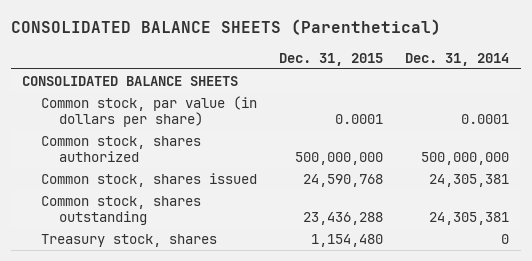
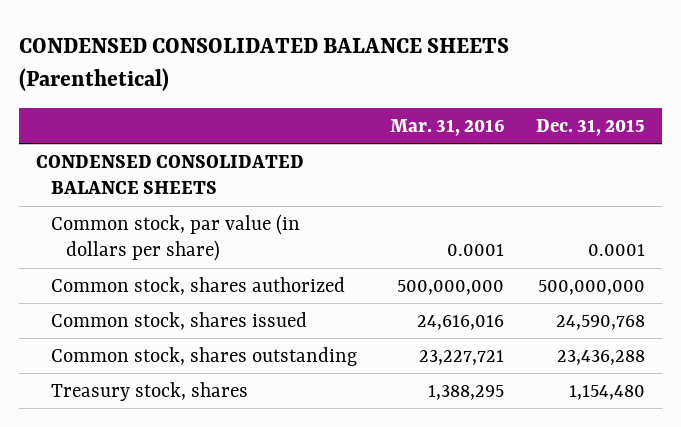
- CONSOLIDATED BALANCE SHEETS (Parenthetical)
+ CONDENSED CONSOLIDATED BALANCE SHEETS (Parenthetical)
- | Dec. 31, 2015 | Dec. 31, 2014
+ | Mar. 31, 2016 | Dec. 31, 2015
- CONSOLIDATED BALANCE SHEETS
+ CONDENSED CONSOLIDATED BALANCE SHEETS

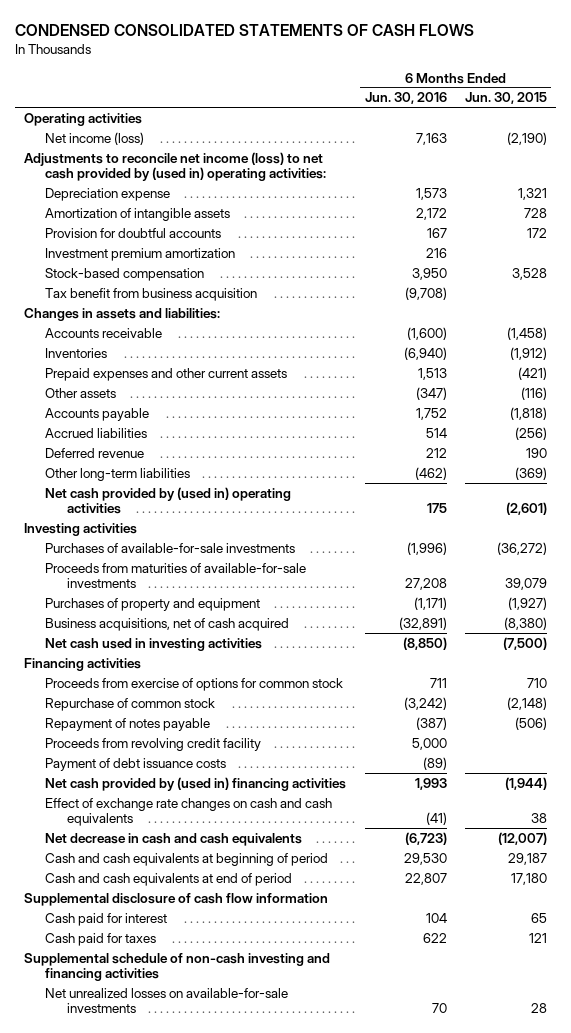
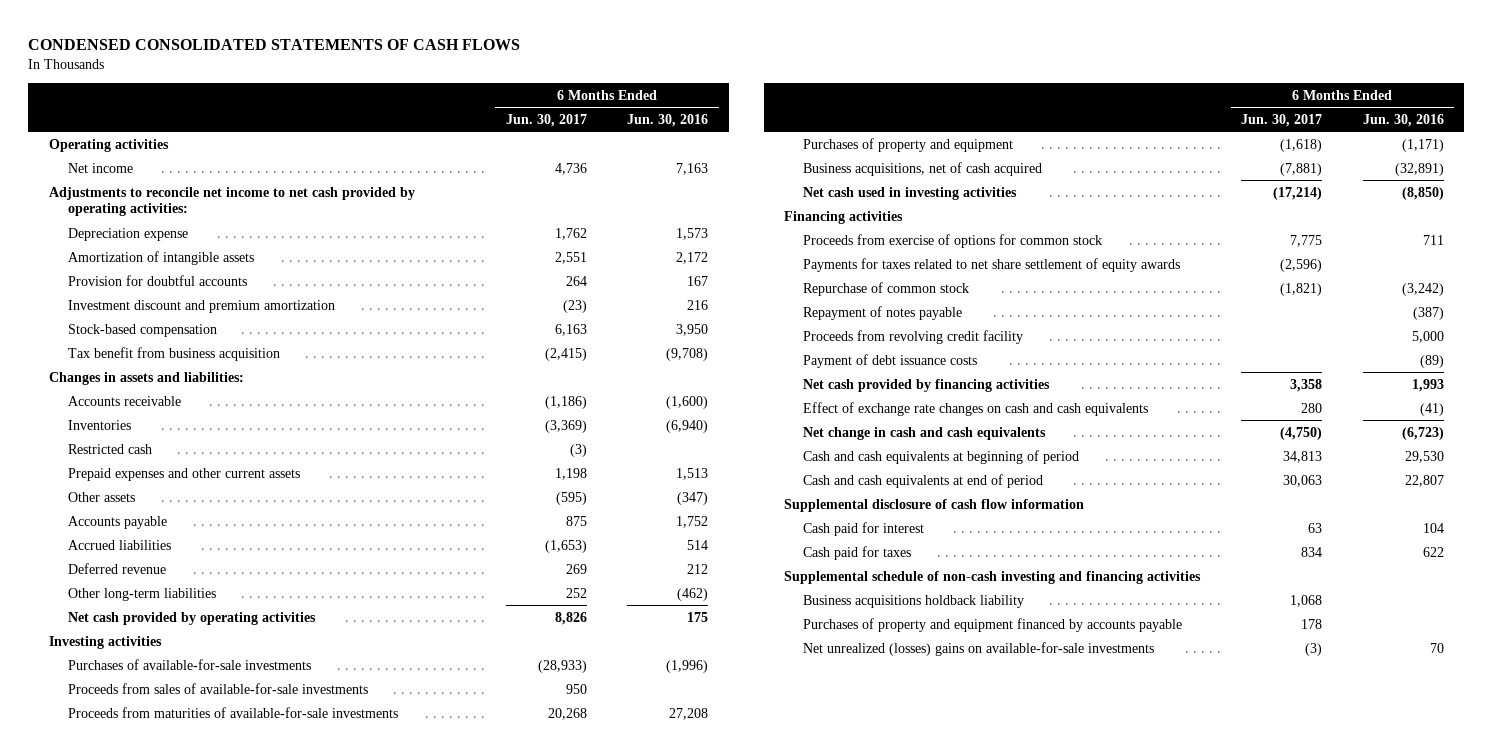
- | 6 Months Ended Jun. 30, 2016 | 6 Months Ended Jun. 30, 2015
+ | 6 Months Ended Jun. 30, 2017 | 6 Months Ended Jun. 30, 2016
- Net income (loss) | 7,163 | (2,190)
- Adjustments to reconcile net income (loss) to net cash provided by (used in) operating activities:
+ Net income | 4,736 | 7,163
+ Adjustments to reconcile net income to net cash provided by operating activities:
- Investment premium amortization | 216 |
+ Investment discount and premium amortization | (23) | 216
+ Restricted cash | (3) |
- Net cash provided by (used in) operating activities | 175 | (2,601)
+ Net cash provided by operating activities | 8,826 | 175
+ Proceeds from sales of available-for-sale investments | 950 |
+ Payments for taxes related to net share settlement of equity awards | (2,596) |
- Net cash provided by (used in) financing activities | 1,993 | (1,944)
+ Net cash provided by financing activities | 3,358 | 1,993
- Net decrease in cash and cash equivalents | (6,723) | (12,007)
+ Net change in cash and cash equivalents | (4,750) | (6,723)
- Net unrealized losses on available-for-sale investments | 70 | 28
+ Business acquisitions holdback liability | 1,068 |
+ Purchases of property and equipment financed by accounts payable | 178 |
+ Net unrealized (losses) gains on available-for-sale investments | (3) | 70

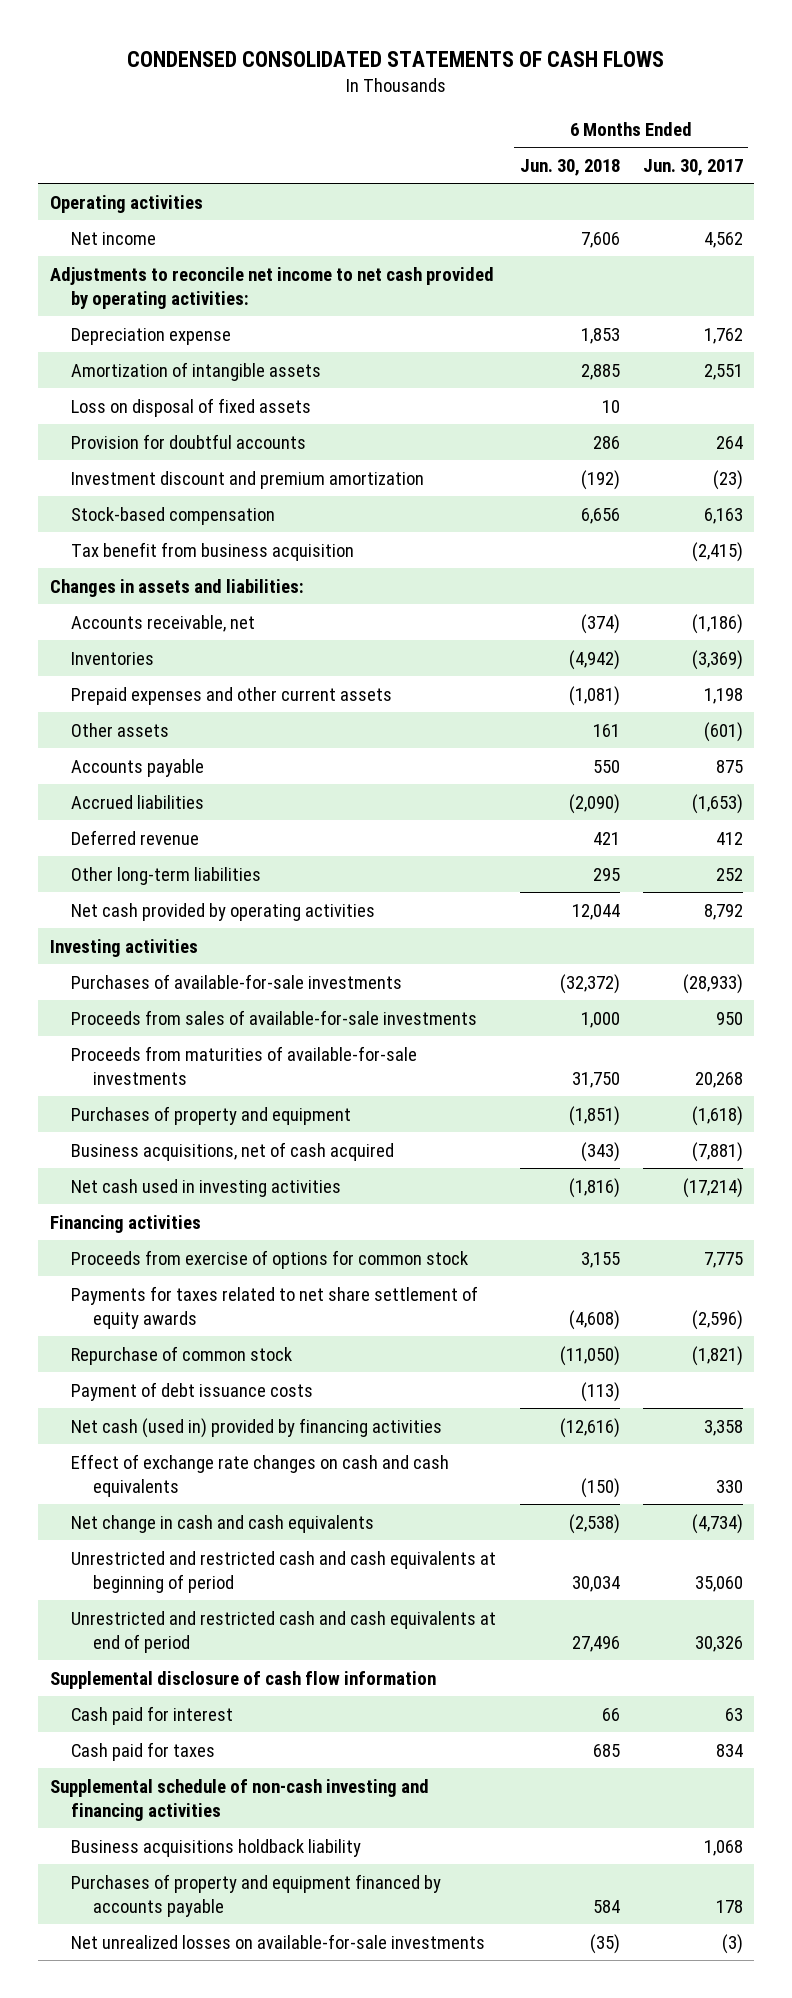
- | 6 Months Ended Jun. 30, 2017 | 6 Months Ended Jun. 30, 2016
+ | 6 Months Ended Jun. 30, 2018 | 6 Months Ended Jun. 30, 2017
- Net income | 4,736 | 7,163
+ Net income | 7,606 | 4,562
+ Loss on disposal of fixed assets | 10 |
- Accounts receivable | (1,186) | (1,600)
+ Accounts receivable, net | (374) | (1,186)
- Restricted cash | (3) |
- Other assets | (595) | (347)
+ Other assets | 161 | (601)
- Deferred revenue | 269 | 212
+ Deferred revenue | 421 | 412
- Net cash provided by operating activities | 8,826 | 175
+ Net cash provided by operating activities | 12,044 | 8,792
- Repayment of notes payable | | (387)
- Proceeds from revolving credit facility | | 5,000
- Net cash provided by financing activities | 3,358 | 1,993
- Effect of exchange rate changes on cash and cash equivalents | 280 | (41)
- Net change in cash and cash equivalents | (4,750) | (6,723)
- Cash and cash equivalents at beginning of period | 34,813 | 29,530
- Cash and cash equivalents at end of period | 30,063 | 22,807
+ Net cash (used in) provided by financing activities | (12,616) | 3,358
+ Effect of exchange rate changes on cash and cash equivalents | (150) | 330
+ Net change in cash and cash equivalents | (2,538) | (4,734)
+ Unrestricted and restricted cash and cash equivalents at beginning of period | 30,034 | 35,060
+ Unrestricted and restricted cash and cash equivalents at end of period | 27,496 | 30,326
- Net unrealized (losses) gains on available-for-sale investments | (3) | 70
+ Net unrealized losses on available-for-sale investments | (35) | (3)

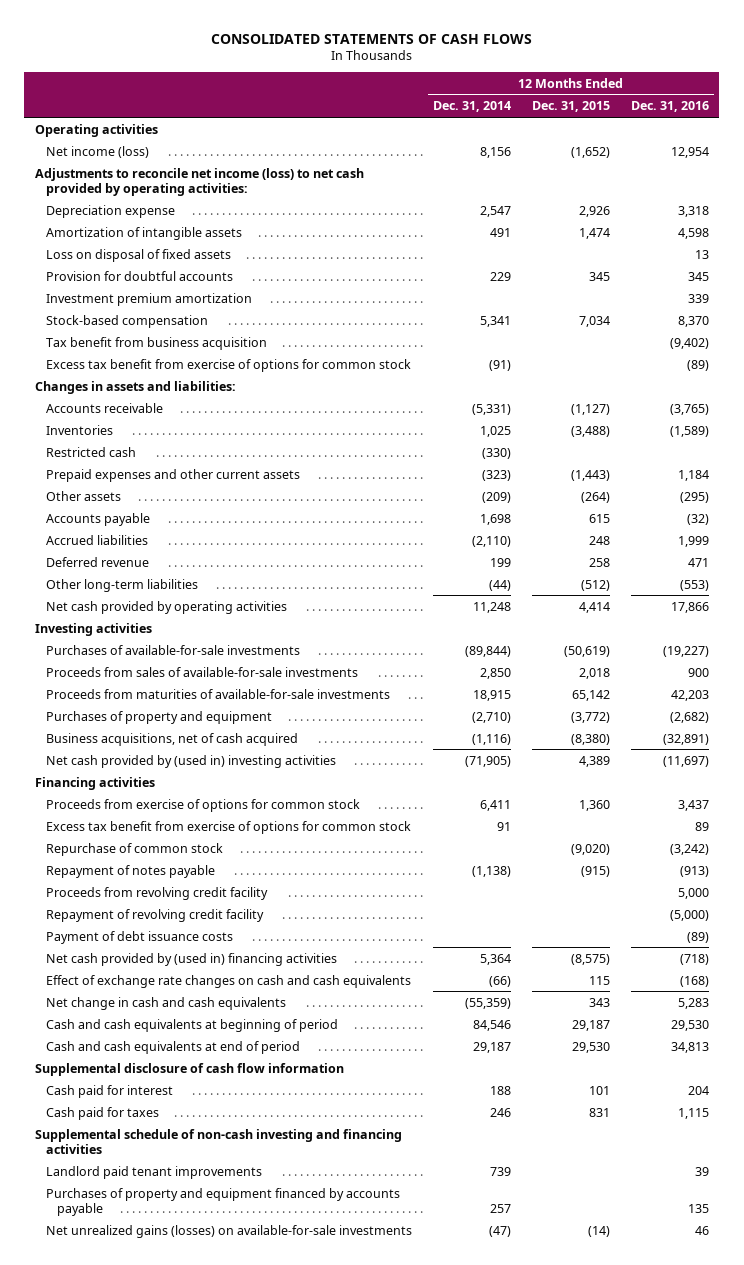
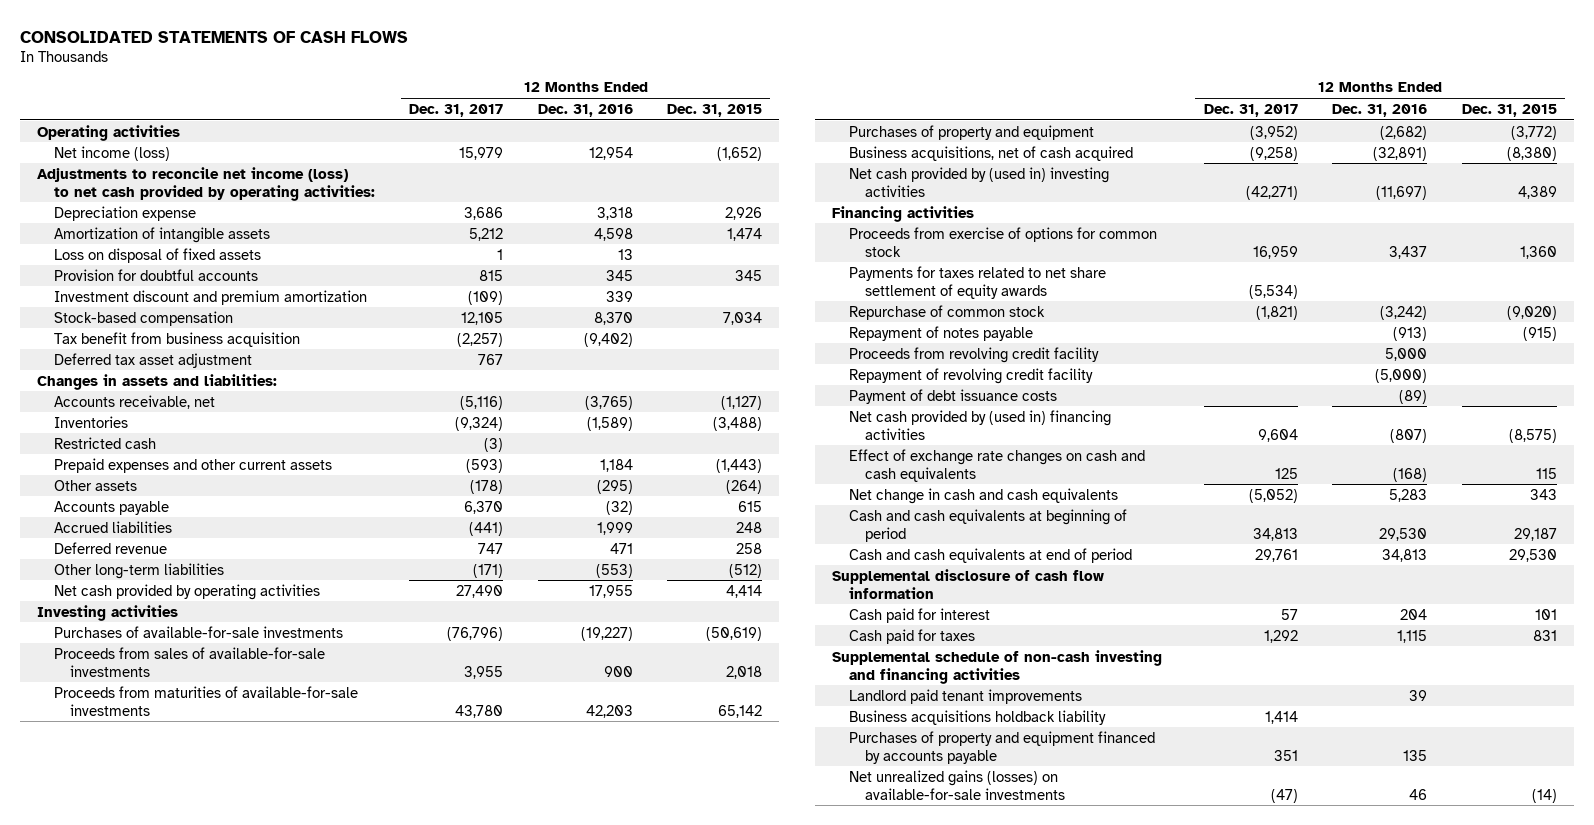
- | 12 Months Ended Dec. 31, 2014 | 12 Months Ended Dec. 31, 2015 | 12 Months Ended Dec. 31, 2016
+ | 12 Months Ended Dec. 31, 2017 | 12 Months Ended Dec. 31, 2016 | 12 Months Ended Dec. 31, 2015
- Investment premium amortization | | | 339
+ Investment discount and premium amortization | (109) | 339 |
- Excess tax benefit from exercise of options for common stock | (91) | | (89)
+ Deferred tax asset adjustment | 767 | |
- Accounts receivable | (5,331) | (1,127) | (3,765)
+ Accounts receivable, net | (5,116) | (3,765) | (1,127)
- Net cash provided by operating activities | 11,248 | 4,414 | 17,866
+ Net cash provided by operating activities | 27,490 | 17,955 | 4,414
- Excess tax benefit from exercise of options for common stock | 91 | | 89
+ Payments for taxes related to net share settlement of equity awards | (5,534) | |
- Net cash provided by (used in) financing activities | 5,364 | (8,575) | (718)
+ Net cash provided by (used in) financing activities | 9,604 | (807) | (8,575)
+ Business acquisitions holdback liability | 1,414 | |

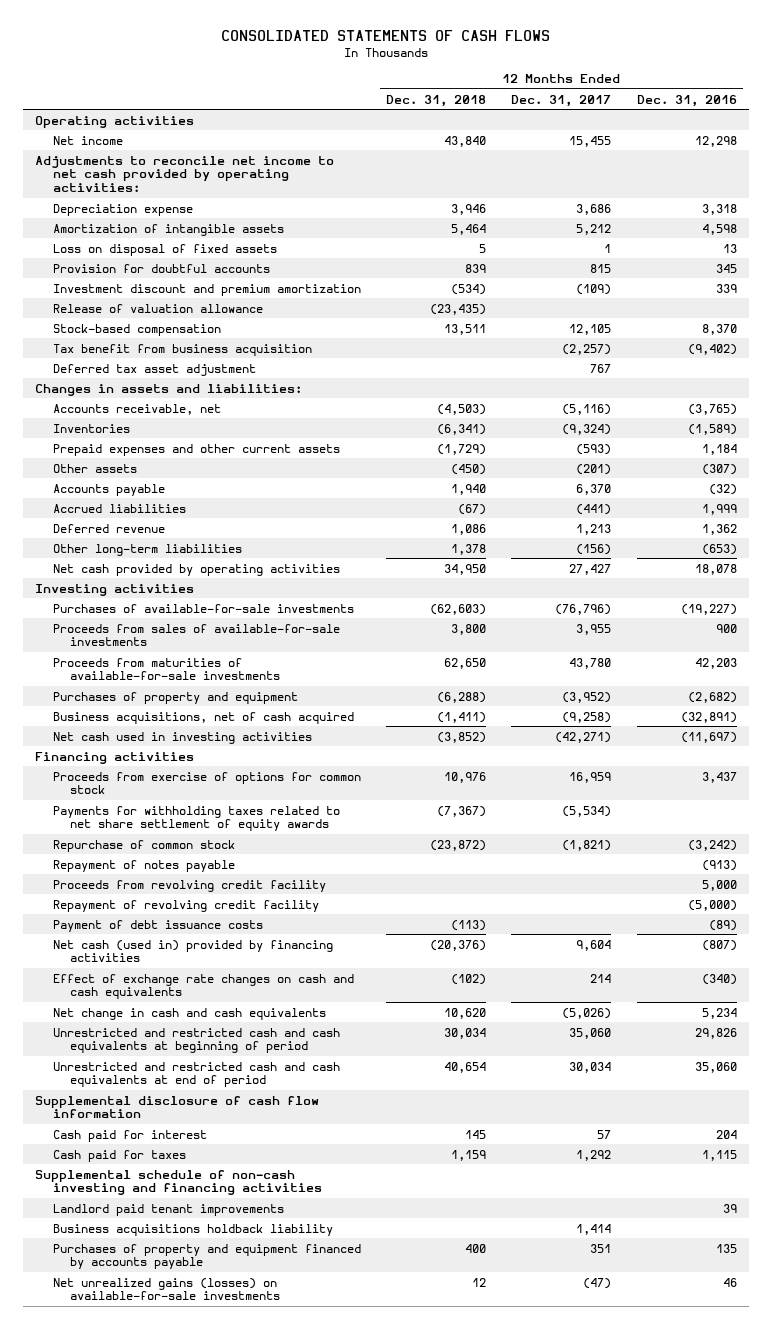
- | 12 Months Ended Dec. 31, 2017 | 12 Months Ended Dec. 31, 2016 | 12 Months Ended Dec. 31, 2015
+ | 12 Months Ended Dec. 31, 2018 | 12 Months Ended Dec. 31, 2017 | 12 Months Ended Dec. 31, 2016
- Net income (loss) | 15,979 | 12,954 | (1,652)
- Adjustments to reconcile net income (loss) to net cash provided by operating activities:
+ Net income | 43,840 | 15,455 | 12,298
+ Adjustments to reconcile net income to net cash provided by operating activities:
+ Release of valuation allowance | (23,435) | |
- Restricted cash | (3) | |
- Other assets | (178) | (295) | (264)
+ Other assets | (450) | (201) | (307)
- Deferred revenue | 747 | 471 | 258
- Other long-term liabilities | (171) | (553) | (512)
- Net cash provided by operating activities | 27,490 | 17,955 | 4,414
+ Deferred revenue | 1,086 | 1,213 | 1,362
+ Other long-term liabilities | 1,378 | (156) | (653)
+ Net cash provided by operating activities | 34,950 | 27,427 | 18,078
- Net cash provided by (used in) investing activities | (42,271) | (11,697) | 4,389
+ Net cash used in investing activities | (3,852) | (42,271) | (11,697)
- Payments for taxes related to net share settlement of equity awards | (5,534) | |
+ Payments for withholding taxes related to net share settlement of equity awards | (7,367) | (5,534) |
- Net cash provided by (used in) financing activities | 9,604 | (807) | (8,575)
- Effect of exchange rate changes on cash and cash equivalents | 125 | (168) | 115
- Net change in cash and cash equivalents | (5,052) | 5,283 | 343
- Cash and cash equivalents at beginning of period | 34,813 | 29,530 | 29,187
- Cash and cash equivalents at end of period | 29,761 | 34,813 | 29,530
+ Net cash (used in) provided by financing activities | (20,376) | 9,604 | (807)
+ Effect of exchange rate changes on cash and cash equivalents | (102) | 214 | (340)
+ Net change in cash and cash equivalents | 10,620 | (5,026) | 5,234
+ Unrestricted and restricted cash and cash equivalents at beginning of period | 30,034 | 35,060 | 29,826
+ Unrestricted and restricted cash and cash equivalents at end of period | 40,654 | 30,034 | 35,060

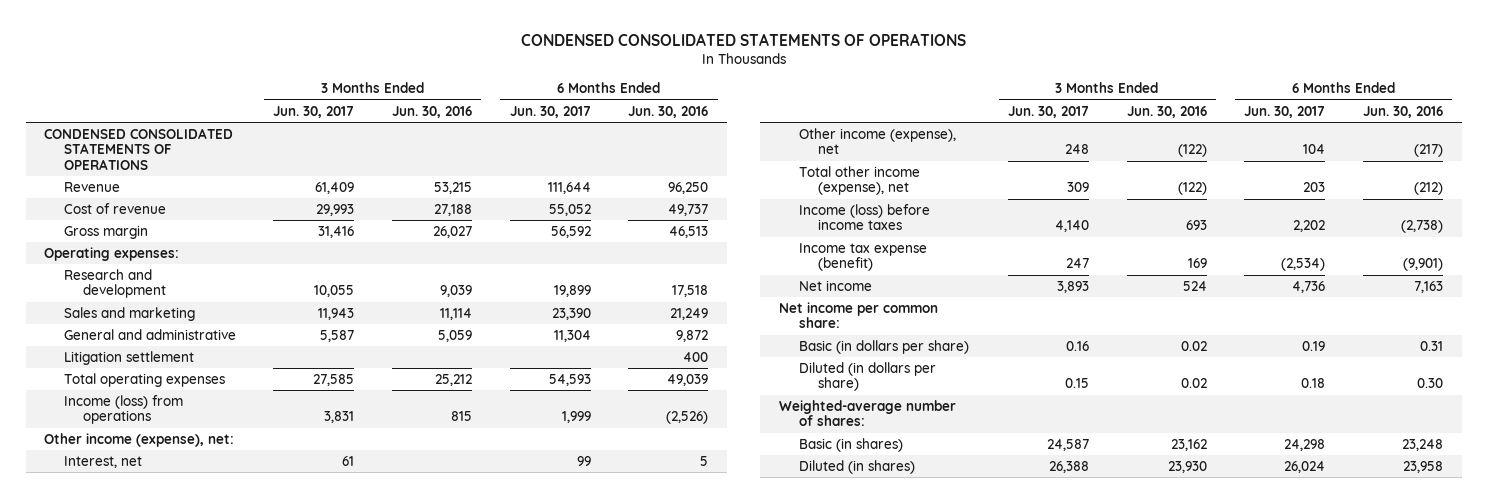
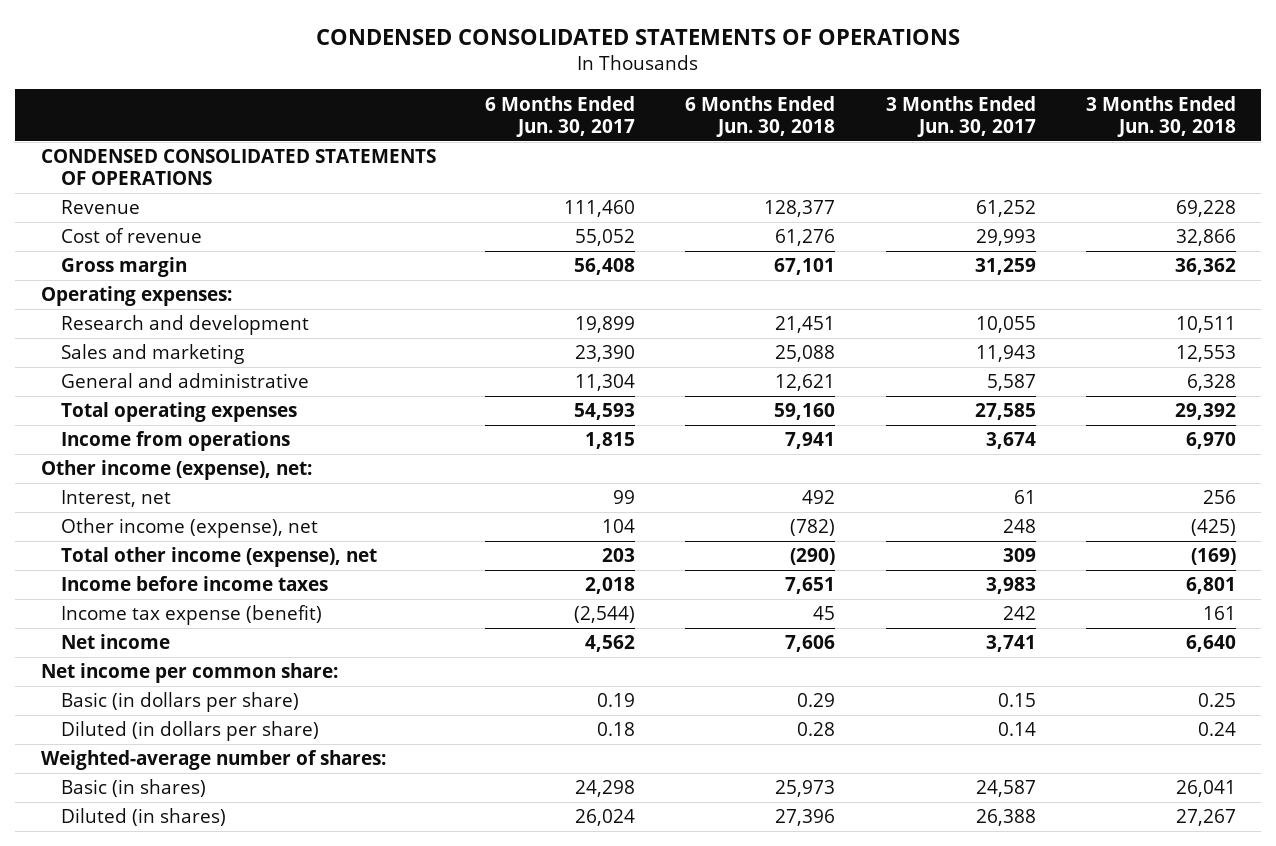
- | 3 Months Ended Jun. 30, 2017 | 3 Months Ended Jun. 30, 2016 | 6 Months Ended Jun. 30, 2017 | 6 Months Ended Jun. 30, 2016
+ | 6 Months Ended Jun. 30, 2017 | 6 Months Ended Jun. 30, 2018 | 3 Months Ended Jun. 30, 2017 | 3 Months Ended Jun. 30, 2018
- Revenue | 61,409 | 53,215 | 111,644 | 96,250
+ Revenue | 111,460 | 128,377 | 61,252 | 69,228
- Gross margin | 31,416 | 26,027 | 56,592 | 46,513
+ Gross margin | 56,408 | 67,101 | 31,259 | 36,362
- Litigation settlement | | | | 400
- Income (loss) from operations | 3,831 | 815 | 1,999 | (2,526)
+ Income from operations | 1,815 | 7,941 | 3,674 | 6,970
- Income (loss) before income taxes | 4,140 | 693 | 2,202 | (2,738)
- Income tax expense (benefit) | 247 | 169 | (2,534) | (9,901)
- Net income | 3,893 | 524 | 4,736 | 7,163
+ Income before income taxes | 2,018 | 7,651 | 3,983 | 6,801
+ Income tax expense (benefit) | (2,544) | 45 | 242 | 161
+ Net income | 4,562 | 7,606 | 3,741 | 6,640
- Basic (in dollars per share) | 0.16 | 0.02 | 0.19 | 0.31
- Diluted (in dollars per share) | 0.15 | 0.02 | 0.18 | 0.30
+ Basic (in dollars per share) | 0.19 | 0.29 | 0.15 | 0.25
+ Diluted (in dollars per share) | 0.18 | 0.28 | 0.14 | 0.24

